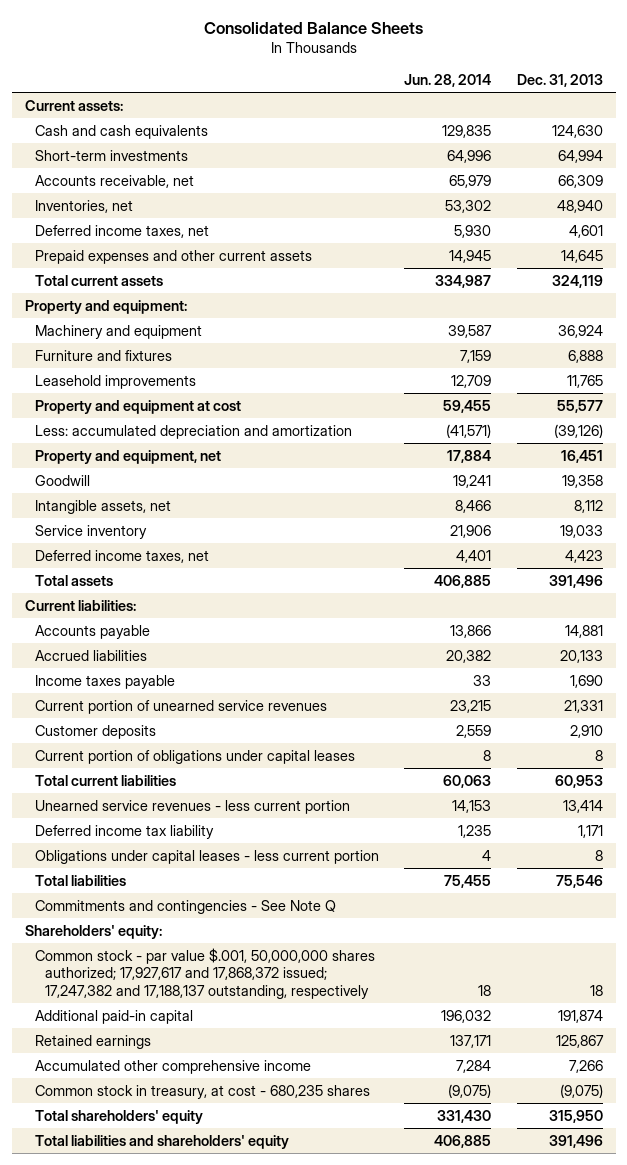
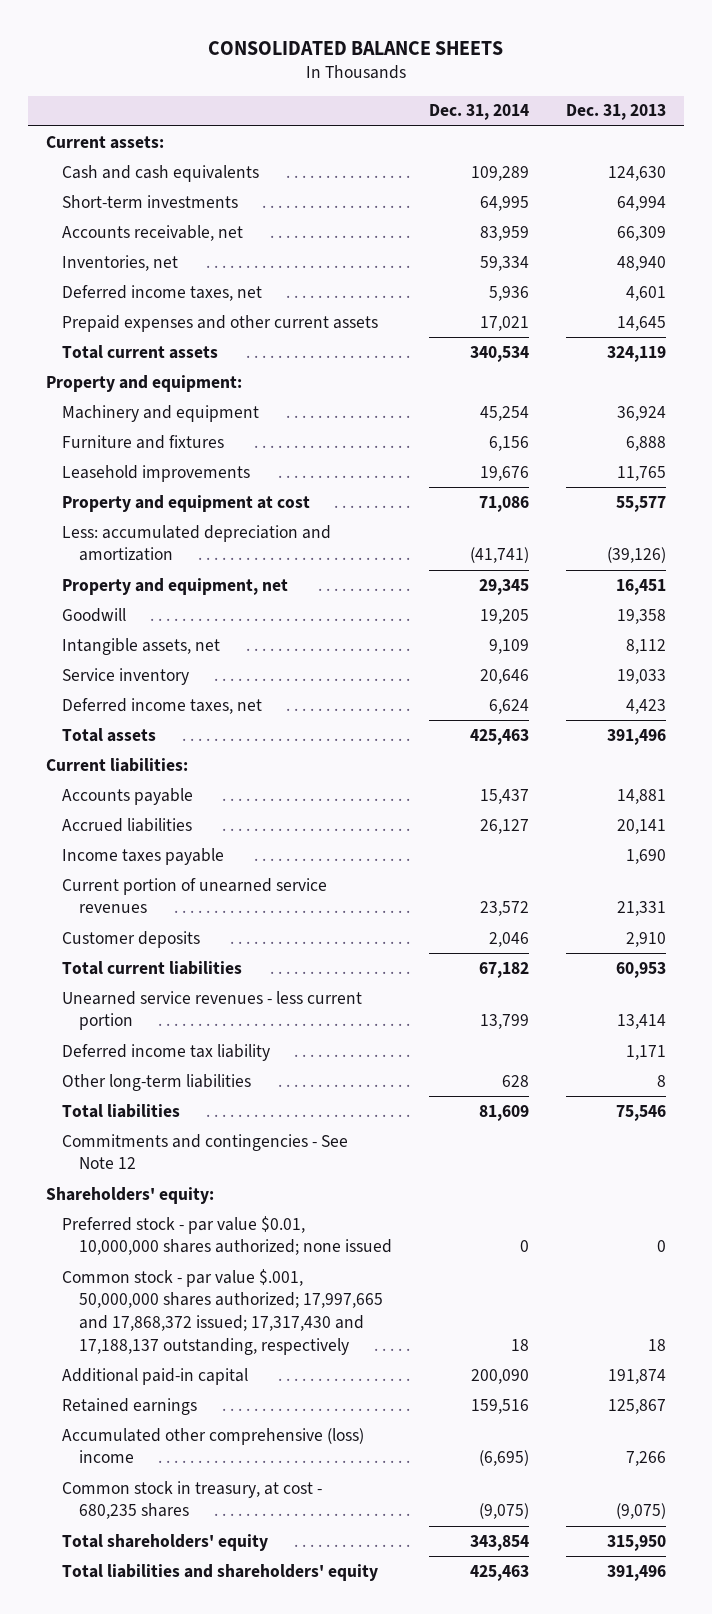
- Consolidated Balance Sheets
+ CONSOLIDATED BALANCE SHEETS
- | Jun. 28, 2014 | Dec. 31, 2013
+ | Dec. 31, 2014 | Dec. 31, 2013
- Accrued liabilities | 20,382 | 20,133
+ Accrued liabilities | 26,127 | 20,141
- Current portion of obligations under capital leases | 8 | 8
- Obligations under capital leases - less current portion | 4 | 8
+ Other long-term liabilities | 628 | 8
- Commitments and contingencies - See Note Q
+ Commitments and contingencies - See Note 12
- Common stock - par value $.001, 50,000,000 shares authorized; 17,927,617 and 17,868,372 issued; 17,247,382 and 17,188,137 outstanding, respectively | 18 | 18
+ Preferred stock - par value $0.01, 10,000,000 shares authorized; none issued | 0 | 0
+ Common stock - par value $.001, 50,000,000 shares authorized; 17,997,665 and 17,868,372 issued; 17,317,430 and 17,188,137 outstanding, respectively | 18 | 18
- Accumulated other comprehensive income | 7,284 | 7,266
+ Accumulated other comprehensive (loss) income | (6,695) | 7,266

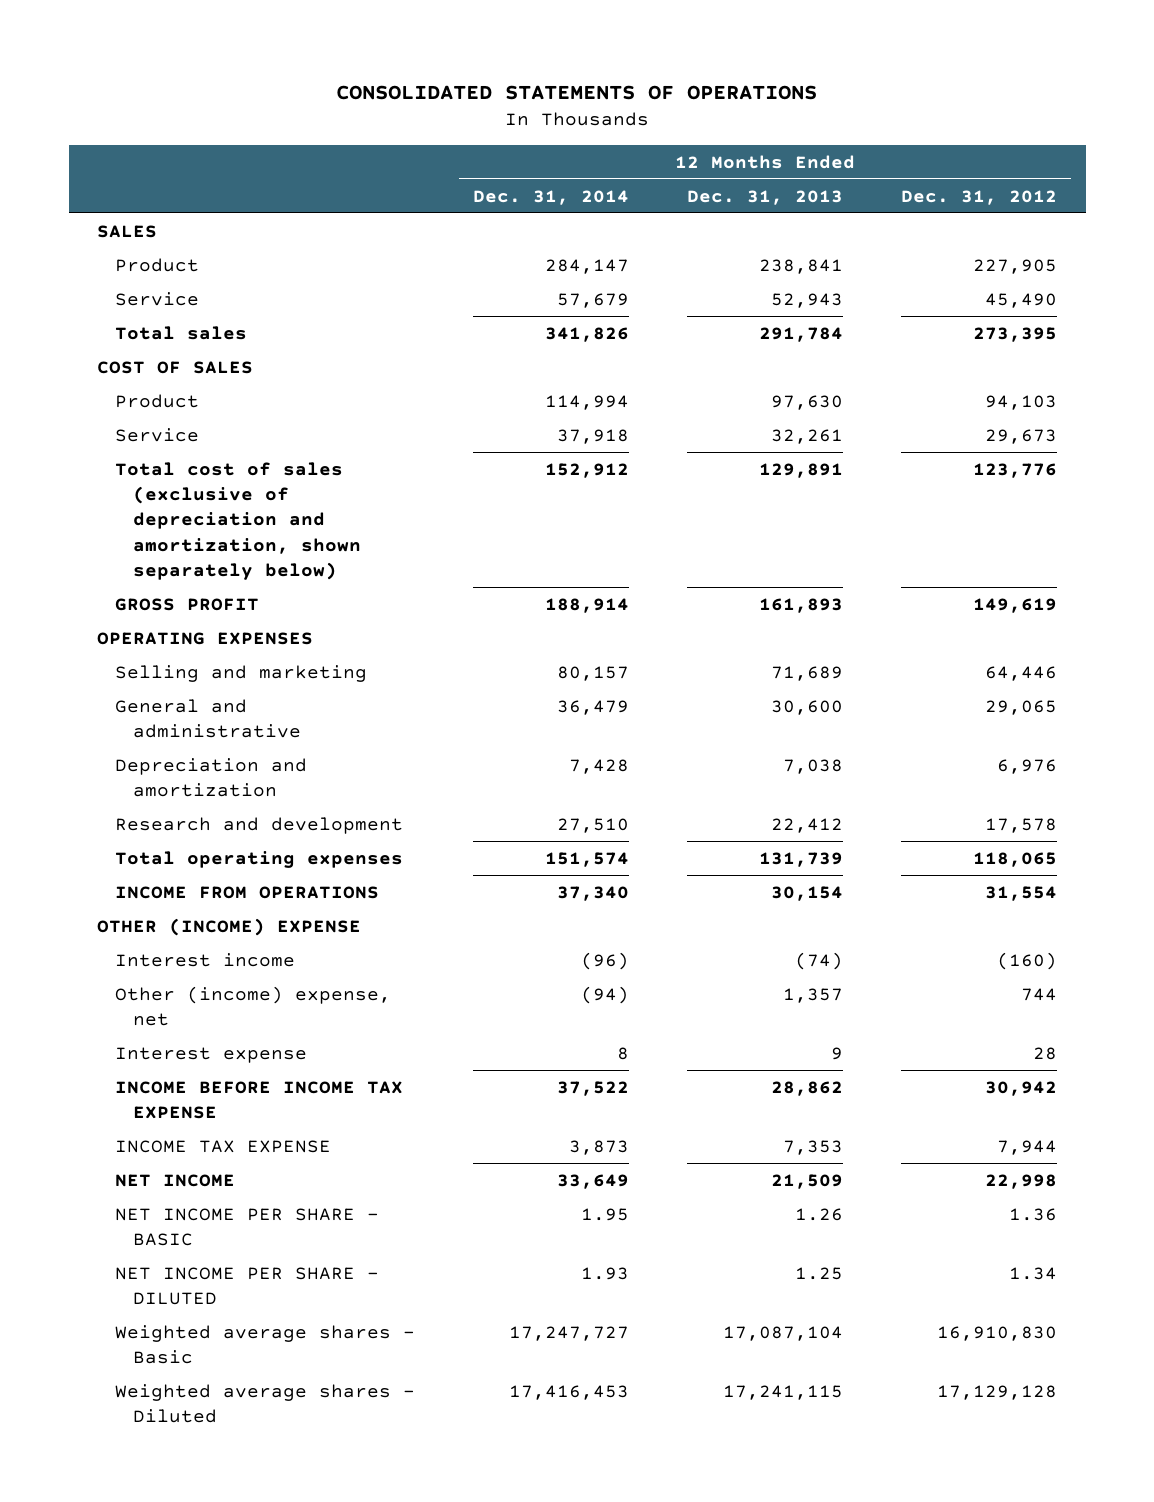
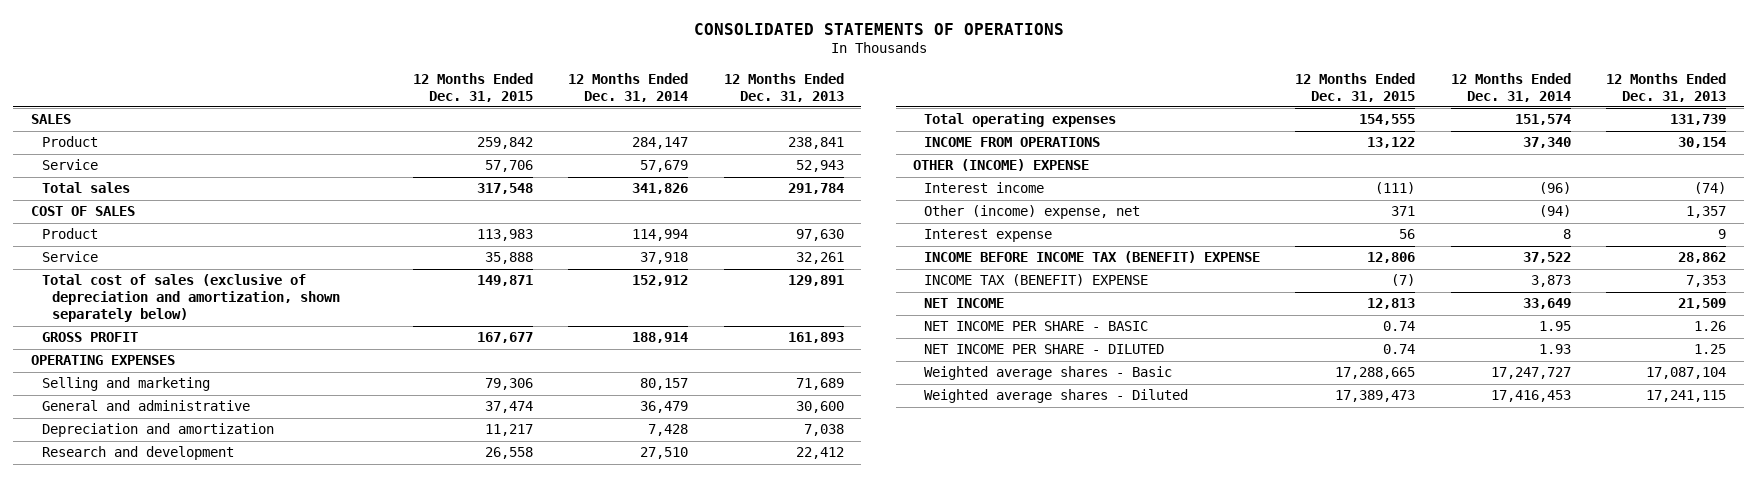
- | 12 Months Ended Dec. 31, 2014 | 12 Months Ended Dec. 31, 2013 | 12 Months Ended Dec. 31, 2012
+ | 12 Months Ended Dec. 31, 2015 | 12 Months Ended Dec. 31, 2014 | 12 Months Ended Dec. 31, 2013
- INCOME BEFORE INCOME TAX EXPENSE | 37,522 | 28,862 | 30,942
- INCOME TAX EXPENSE | 3,873 | 7,353 | 7,944
+ INCOME BEFORE INCOME TAX (BENEFIT) EXPENSE | 12,806 | 37,522 | 28,862
+ INCOME TAX (BENEFIT) EXPENSE | (7) | 3,873 | 7,353

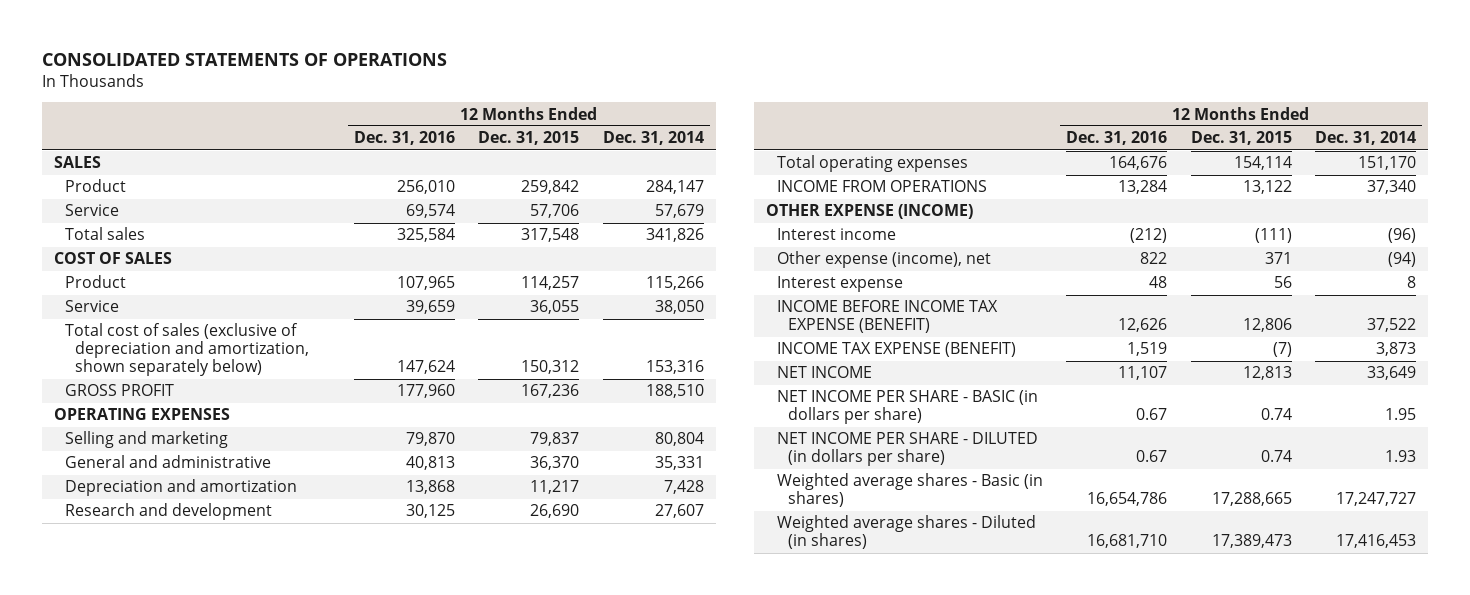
- | 12 Months Ended Dec. 31, 2015 | 12 Months Ended Dec. 31, 2014 | 12 Months Ended Dec. 31, 2013
+ | 12 Months Ended Dec. 31, 2016 | 12 Months Ended Dec. 31, 2015 | 12 Months Ended Dec. 31, 2014
- Product | 113,983 | 114,994 | 97,630
- Service | 35,888 | 37,918 | 32,261
- Total cost of sales (exclusive of depreciation and amortization, shown separately below) | 149,871 | 152,912 | 129,891
- GROSS PROFIT | 167,677 | 188,914 | 161,893
+ Product | 107,965 | 114,257 | 115,266
+ Service | 39,659 | 36,055 | 38,050
+ Total cost of sales (exclusive of depreciation and amortization, shown separately below) | 147,624 | 150,312 | 153,316
+ GROSS PROFIT | 177,960 | 167,236 | 188,510
- Selling and marketing | 79,306 | 80,157 | 71,689
- General and administrative | 37,474 | 36,479 | 30,600
+ Selling and marketing | 79,870 | 79,837 | 80,804
+ General and administrative | 40,813 | 36,370 | 35,331
- Research and development | 26,558 | 27,510 | 22,412
- Total operating expenses | 154,555 | 151,574 | 131,739
+ Research and development | 30,125 | 26,690 | 27,607
+ Total operating expenses | 164,676 | 154,114 | 151,170
- OTHER (INCOME) EXPENSE
+ OTHER EXPENSE (INCOME)
- Other (income) expense, net | 371 | (94) | 1,357
+ Other expense (income), net | 822 | 371 | (94)
- INCOME BEFORE INCOME TAX (BENEFIT) EXPENSE | 12,806 | 37,522 | 28,862
- INCOME TAX (BENEFIT) EXPENSE | (7) | 3,873 | 7,353
+ INCOME BEFORE INCOME TAX EXPENSE (BENEFIT) | 12,626 | 12,806 | 37,522
+ INCOME TAX EXPENSE (BENEFIT) | 1,519 | (7) | 3,873
- NET INCOME PER SHARE - BASIC | 0.74 | 1.95 | 1.26
- NET INCOME PER SHARE - DILUTED | 0.74 | 1.93 | 1.25
- Weighted average shares - Basic | 17,288,665 | 17,247,727 | 17,087,104
- Weighted average shares - Diluted | 17,389,473 | 17,416,453 | 17,241,115
+ NET INCOME PER SHARE - BASIC (in dollars per share) | 0.67 | 0.74 | 1.95
+ NET INCOME PER SHARE - DILUTED (in dollars per share) | 0.67 | 0.74 | 1.93
+ Weighted average shares - Basic (in shares) | 16,654,786 | 17,288,665 | 17,247,727
+ Weighted average shares - Diluted (in shares) | 16,681,710 | 17,389,473 | 17,416,453

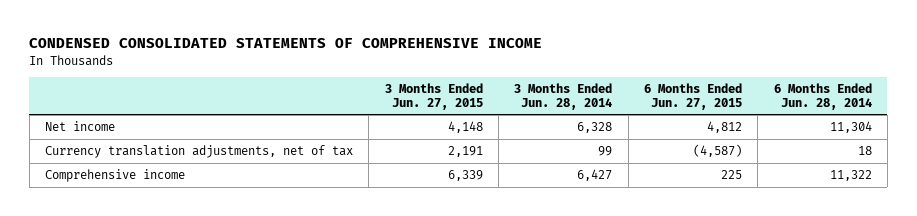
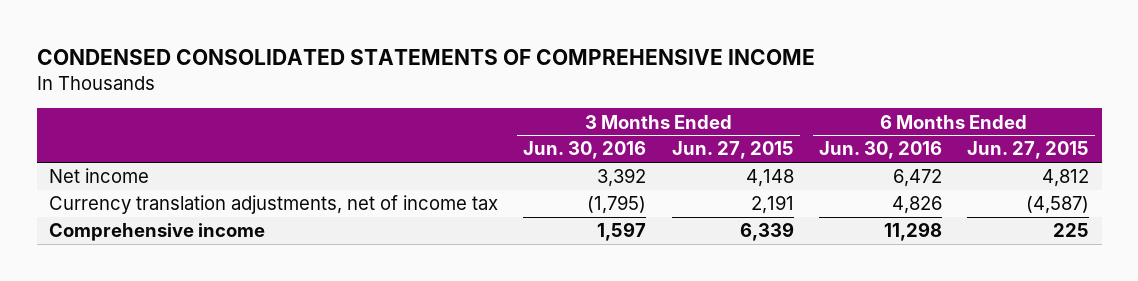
- | 3 Months Ended Jun. 27, 2015 | 3 Months Ended Jun. 28, 2014 | 6 Months Ended Jun. 27, 2015 | 6 Months Ended Jun. 28, 2014
+ | 3 Months Ended Jun. 30, 2016 | 3 Months Ended Jun. 27, 2015 | 6 Months Ended Jun. 30, 2016 | 6 Months Ended Jun. 27, 2015
- Currency translation adjustments, net of tax | 2,191 | 99 | (4,587) | 18
+ Currency translation adjustments, net of income tax | (1,795) | 2,191 | 4,826 | (4,587)

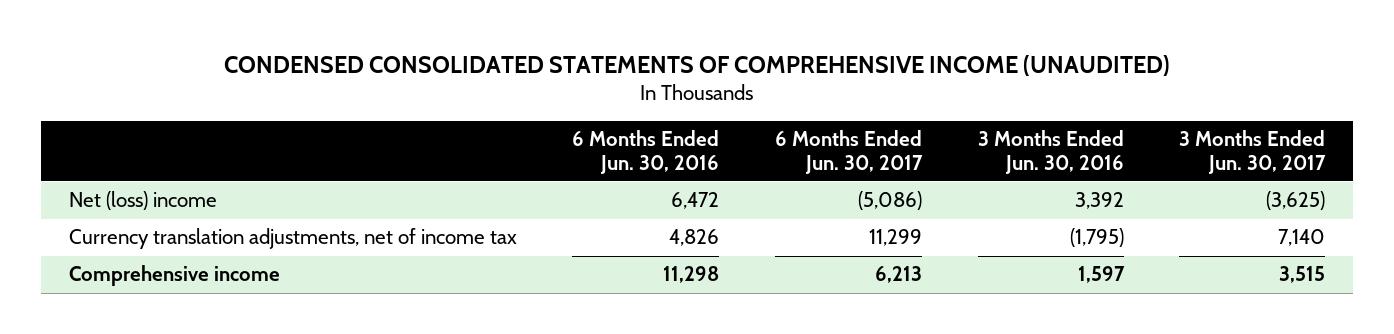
- CONDENSED CONSOLIDATED STATEMENTS OF COMPREHENSIVE INCOME
+ CONDENSED CONSOLIDATED STATEMENTS OF COMPREHENSIVE INCOME (UNAUDITED)
- | 3 Months Ended Jun. 30, 2016 | 3 Months Ended Jun. 27, 2015 | 6 Months Ended Jun. 30, 2016 | 6 Months Ended Jun. 27, 2015
+ | 6 Months Ended Jun. 30, 2016 | 6 Months Ended Jun. 30, 2017 | 3 Months Ended Jun. 30, 2016 | 3 Months Ended Jun. 30, 2017
- Net income | 3,392 | 4,148 | 6,472 | 4,812
+ Net (loss) income | 6,472 | (5,086) | 3,392 | (3,625)

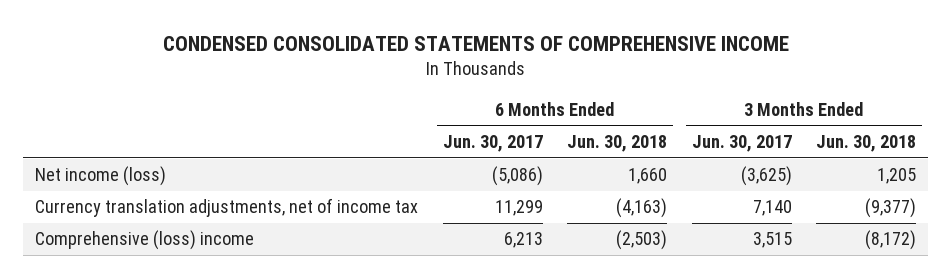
- CONDENSED CONSOLIDATED STATEMENTS OF COMPREHENSIVE INCOME (UNAUDITED)
+ CONDENSED CONSOLIDATED STATEMENTS OF COMPREHENSIVE INCOME
- | 6 Months Ended Jun. 30, 2016 | 6 Months Ended Jun. 30, 2017 | 3 Months Ended Jun. 30, 2016 | 3 Months Ended Jun. 30, 2017
+ | 6 Months Ended Jun. 30, 2017 | 6 Months Ended Jun. 30, 2018 | 3 Months Ended Jun. 30, 2017 | 3 Months Ended Jun. 30, 2018
- Net (loss) income | 6,472 | (5,086) | 3,392 | (3,625)
+ Net income (loss) | (5,086) | 1,660 | (3,625) | 1,205
- Comprehensive income | 11,298 | 6,213 | 1,597 | 3,515
+ Comprehensive (loss) income | 6,213 | (2,503) | 3,515 | (8,172)

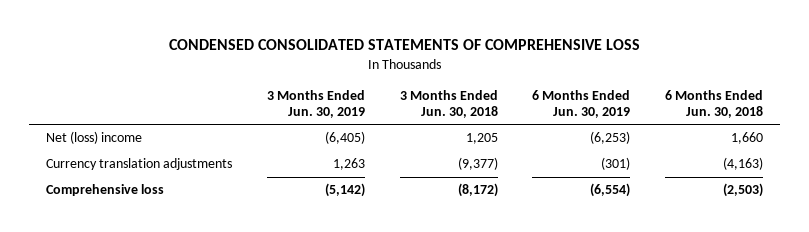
- CONDENSED CONSOLIDATED STATEMENTS OF COMPREHENSIVE INCOME
+ CONDENSED CONSOLIDATED STATEMENTS OF COMPREHENSIVE LOSS
- | 6 Months Ended Jun. 30, 2017 | 6 Months Ended Jun. 30, 2018 | 3 Months Ended Jun. 30, 2017 | 3 Months Ended Jun. 30, 2018
+ | 3 Months Ended Jun. 30, 2019 | 3 Months Ended Jun. 30, 2018 | 6 Months Ended Jun. 30, 2019 | 6 Months Ended Jun. 30, 2018
- Net income (loss) | (5,086) | 1,660 | (3,625) | 1,205
- Currency translation adjustments, net of income tax | 11,299 | (4,163) | 7,140 | (9,377)
- Comprehensive (loss) income | 6,213 | (2,503) | 3,515 | (8,172)
+ Net (loss) income | (6,405) | 1,205 | (6,253) | 1,660
+ Currency translation adjustments | 1,263 | (9,377) | (301) | (4,163)
+ Comprehensive loss | (5,142) | (8,172) | (6,554) | (2,503)

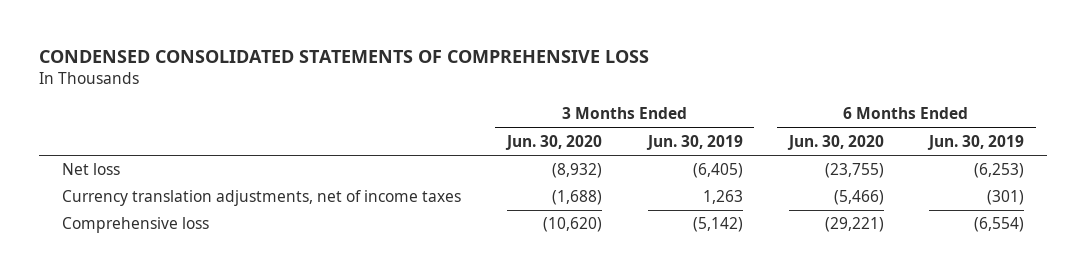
- | 3 Months Ended Jun. 30, 2019 | 3 Months Ended Jun. 30, 2018 | 6 Months Ended Jun. 30, 2019 | 6 Months Ended Jun. 30, 2018
+ | 3 Months Ended Jun. 30, 2020 | 3 Months Ended Jun. 30, 2019 | 6 Months Ended Jun. 30, 2020 | 6 Months Ended Jun. 30, 2019
- Net (loss) income | (6,405) | 1,205 | (6,253) | 1,660
- Currency translation adjustments | 1,263 | (9,377) | (301) | (4,163)
+ Net loss | (8,932) | (6,405) | (23,755) | (6,253)
+ Currency translation adjustments, net of income taxes | (1,688) | 1,263 | (5,466) | (301)

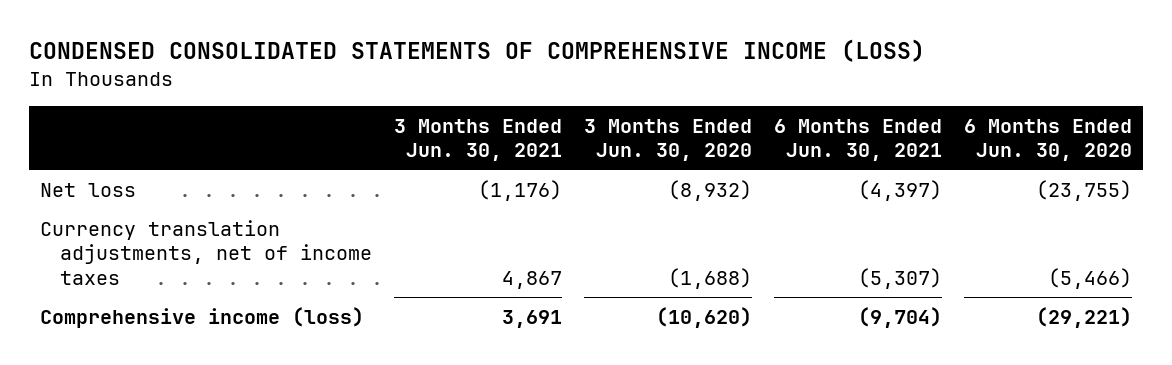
- CONDENSED CONSOLIDATED STATEMENTS OF COMPREHENSIVE LOSS
+ CONDENSED CONSOLIDATED STATEMENTS OF COMPREHENSIVE INCOME (LOSS)
- | 3 Months Ended Jun. 30, 2020 | 3 Months Ended Jun. 30, 2019 | 6 Months Ended Jun. 30, 2020 | 6 Months Ended Jun. 30, 2019
+ | 3 Months Ended Jun. 30, 2021 | 3 Months Ended Jun. 30, 2020 | 6 Months Ended Jun. 30, 2021 | 6 Months Ended Jun. 30, 2020
- Comprehensive loss | (10,620) | (5,142) | (29,221) | (6,554)
+ Comprehensive income (loss) | 3,691 | (10,620) | (9,704) | (29,221)

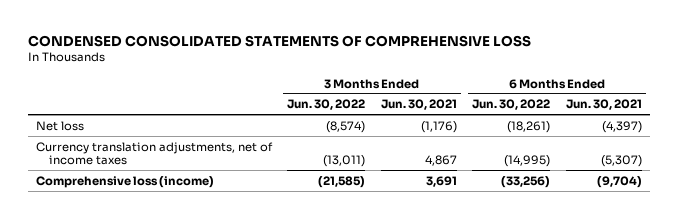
- CONDENSED CONSOLIDATED STATEMENTS OF COMPREHENSIVE INCOME (LOSS)
+ CONDENSED CONSOLIDATED STATEMENTS OF COMPREHENSIVE LOSS
- | 3 Months Ended Jun. 30, 2021 | 3 Months Ended Jun. 30, 2020 | 6 Months Ended Jun. 30, 2021 | 6 Months Ended Jun. 30, 2020
+ | 3 Months Ended Jun. 30, 2022 | 3 Months Ended Jun. 30, 2021 | 6 Months Ended Jun. 30, 2022 | 6 Months Ended Jun. 30, 2021
- Comprehensive income (loss) | 3,691 | (10,620) | (9,704) | (29,221)
+ Comprehensive loss (income) | (21,585) | 3,691 | (33,256) | (9,704)

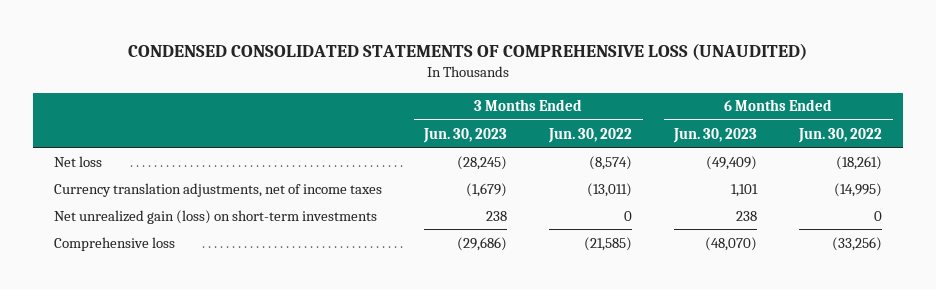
- CONDENSED CONSOLIDATED STATEMENTS OF COMPREHENSIVE LOSS
+ CONDENSED CONSOLIDATED STATEMENTS OF COMPREHENSIVE LOSS (UNAUDITED)
- | 3 Months Ended Jun. 30, 2022 | 3 Months Ended Jun. 30, 2021 | 6 Months Ended Jun. 30, 2022 | 6 Months Ended Jun. 30, 2021
+ | 3 Months Ended Jun. 30, 2023 | 3 Months Ended Jun. 30, 2022 | 6 Months Ended Jun. 30, 2023 | 6 Months Ended Jun. 30, 2022
- Comprehensive loss (income) | (21,585) | 3,691 | (33,256) | (9,704)
+ Net unrealized gain (loss) on short-term investments | 238 | 0 | 238 | 0
+ Comprehensive loss | (29,686) | (21,585) | (48,070) | (33,256)

